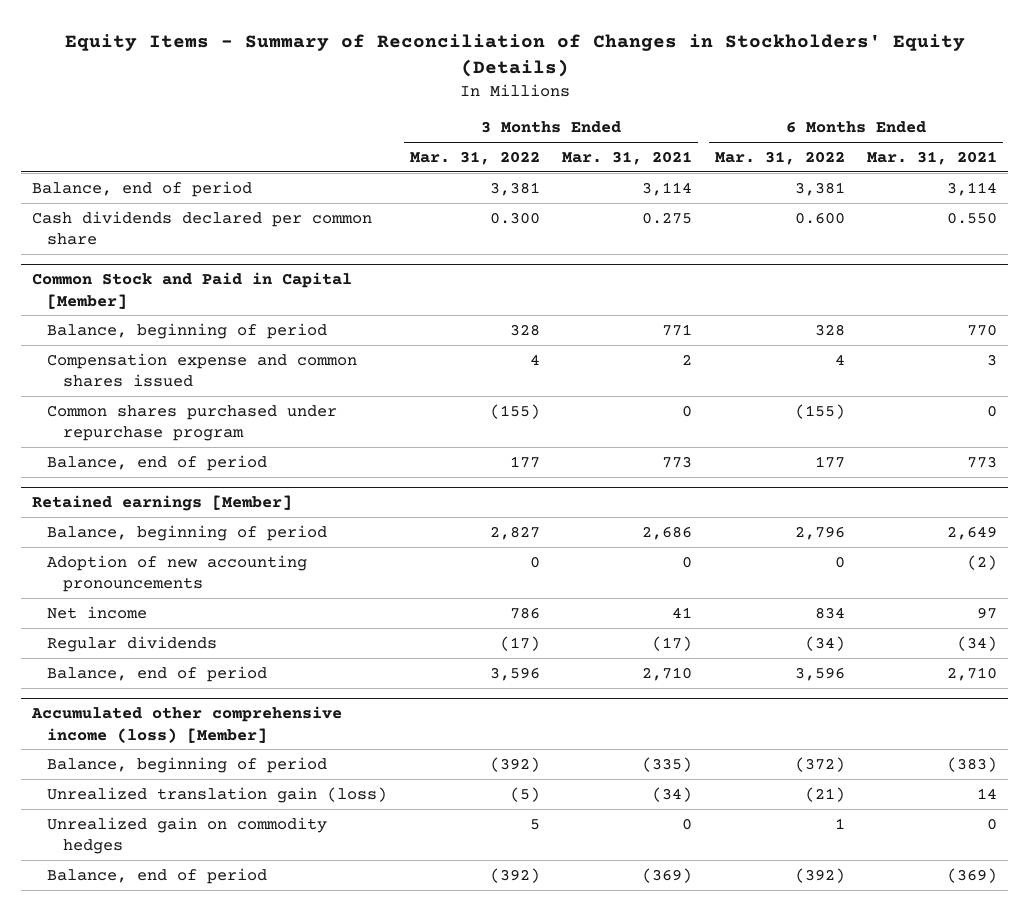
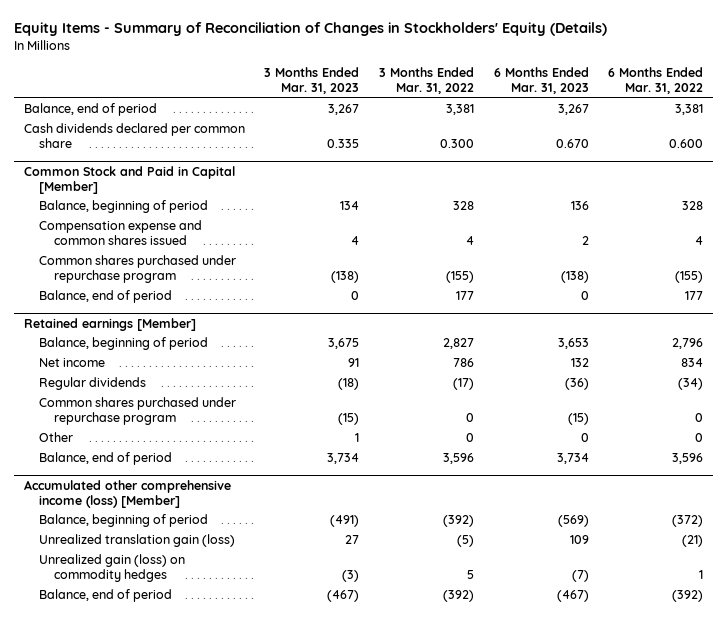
- | 3 Months Ended Mar. 31, 2022 | 3 Months Ended Mar. 31, 2021 | 6 Months Ended Mar. 31, 2022 | 6 Months Ended Mar. 31, 2021
+ | 3 Months Ended Mar. 31, 2023 | 3 Months Ended Mar. 31, 2022 | 6 Months Ended Mar. 31, 2023 | 6 Months Ended Mar. 31, 2022
@ Retained earnings [Member]
- Adoption of new accounting pronouncements | 0 | 0 | 0 | (2)
+ Common shares purchased under repurchase program | (15) | 0 | (15) | 0
+ Other | 1 | 0 | 0 | 0
@ Accumulated other comprehensive income (loss) [Member]
- Unrealized gain on commodity hedges | 5 | 0 | 1 | 0
+ Unrealized gain (loss) on commodity hedges | (3) | 5 | (7) | 1

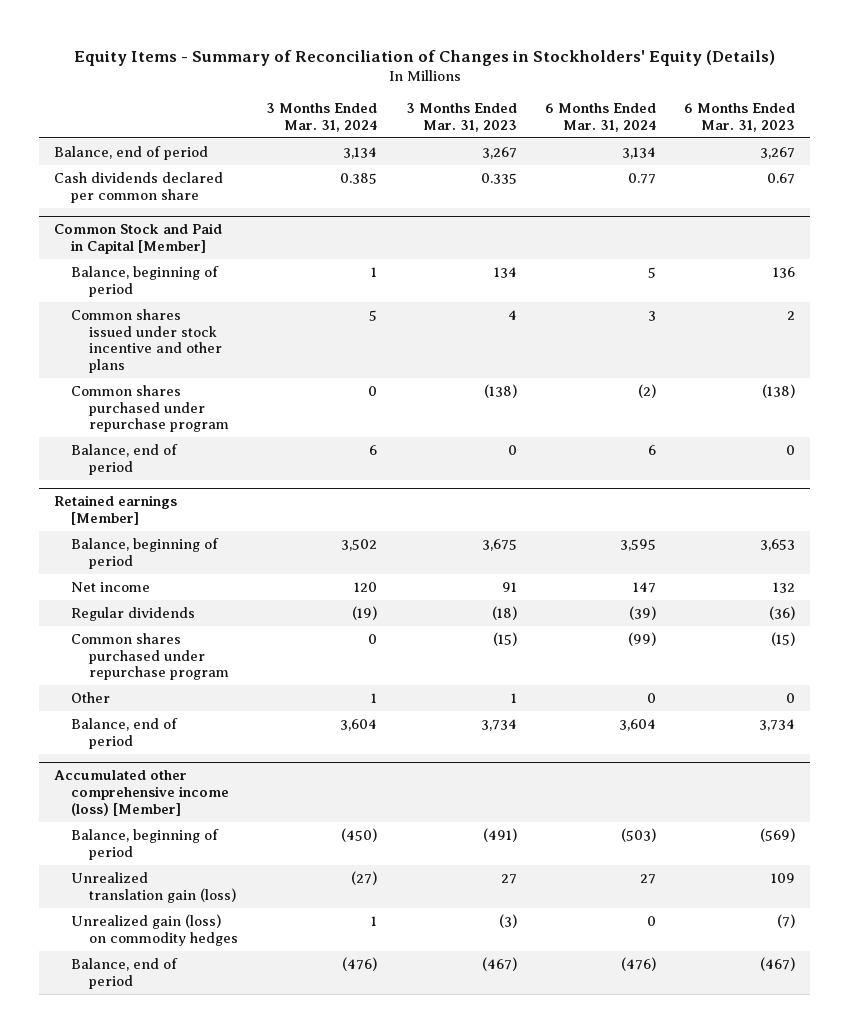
- | 3 Months Ended Mar. 31, 2023 | 3 Months Ended Mar. 31, 2022 | 6 Months Ended Mar. 31, 2023 | 6 Months Ended Mar. 31, 2022
+ | 3 Months Ended Mar. 31, 2024 | 3 Months Ended Mar. 31, 2023 | 6 Months Ended Mar. 31, 2024 | 6 Months Ended Mar. 31, 2023
- Cash dividends declared per common share | 0.335 | 0.300 | 0.670 | 0.600
+ Cash dividends declared per common share | 0.385 | 0.335 | 0.77 | 0.67
@ Common Stock and Paid in Capital [Member]
- Compensation expense and common shares issued | 4 | 4 | 2 | 4
+ Common shares issued under stock incentive and other plans | 5 | 4 | 3 | 2

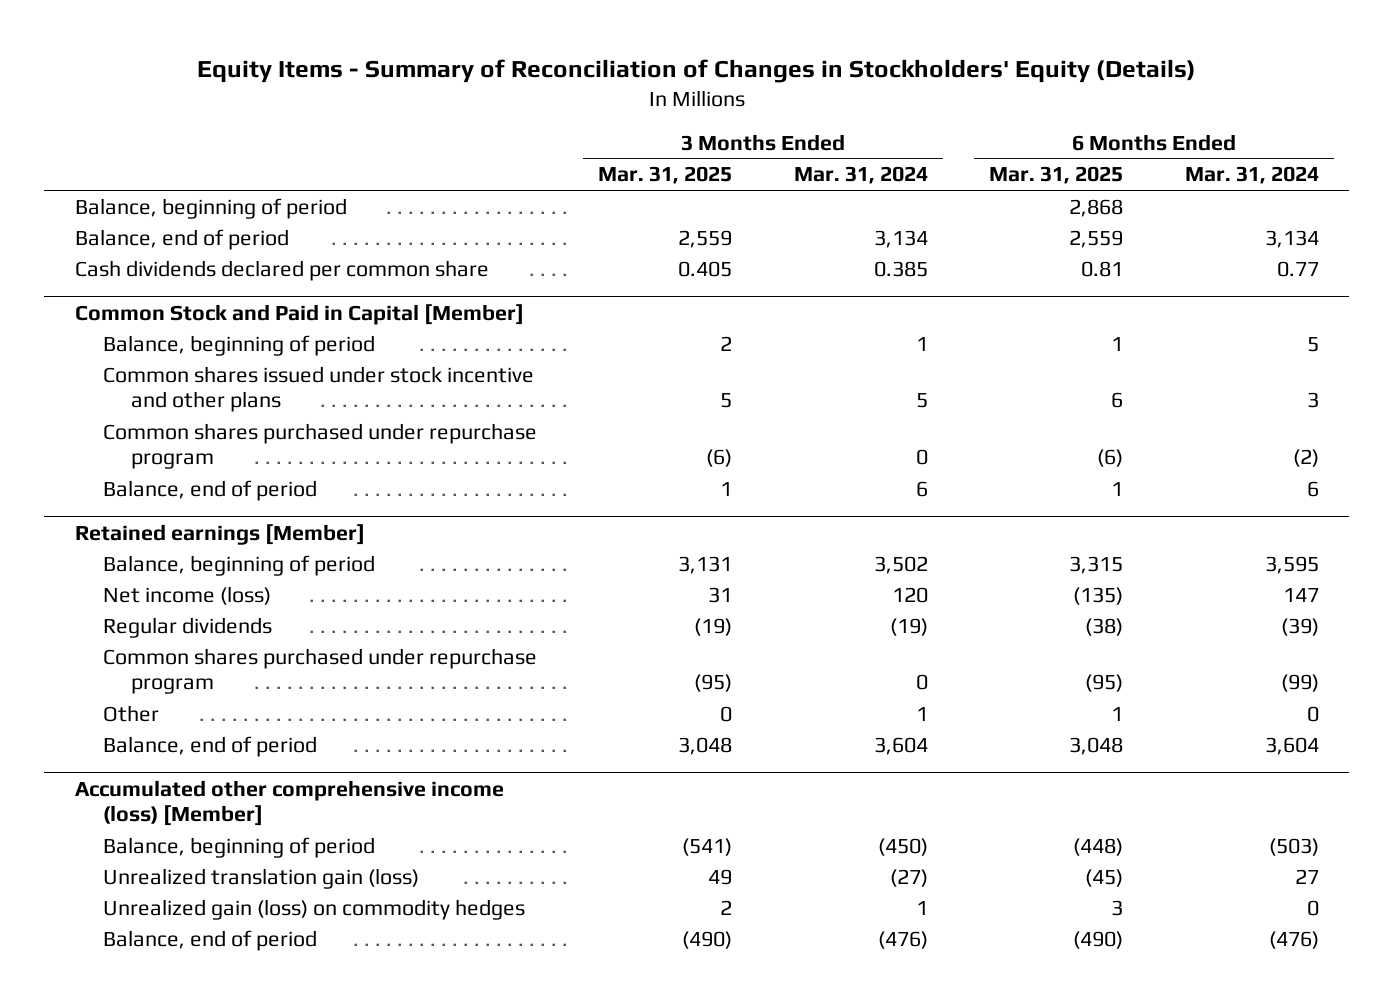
- | 3 Months Ended Mar. 31, 2024 | 3 Months Ended Mar. 31, 2023 | 6 Months Ended Mar. 31, 2024 | 6 Months Ended Mar. 31, 2023
+ | 3 Months Ended Mar. 31, 2025 | 3 Months Ended Mar. 31, 2024 | 6 Months Ended Mar. 31, 2025 | 6 Months Ended Mar. 31, 2024
+ Balance, beginning of period | | | 2,868 |
@ Retained earnings [Member]
- Net income | 120 | 91 | 147 | 132
+ Net income (loss) | 31 | 120 | (135) | 147

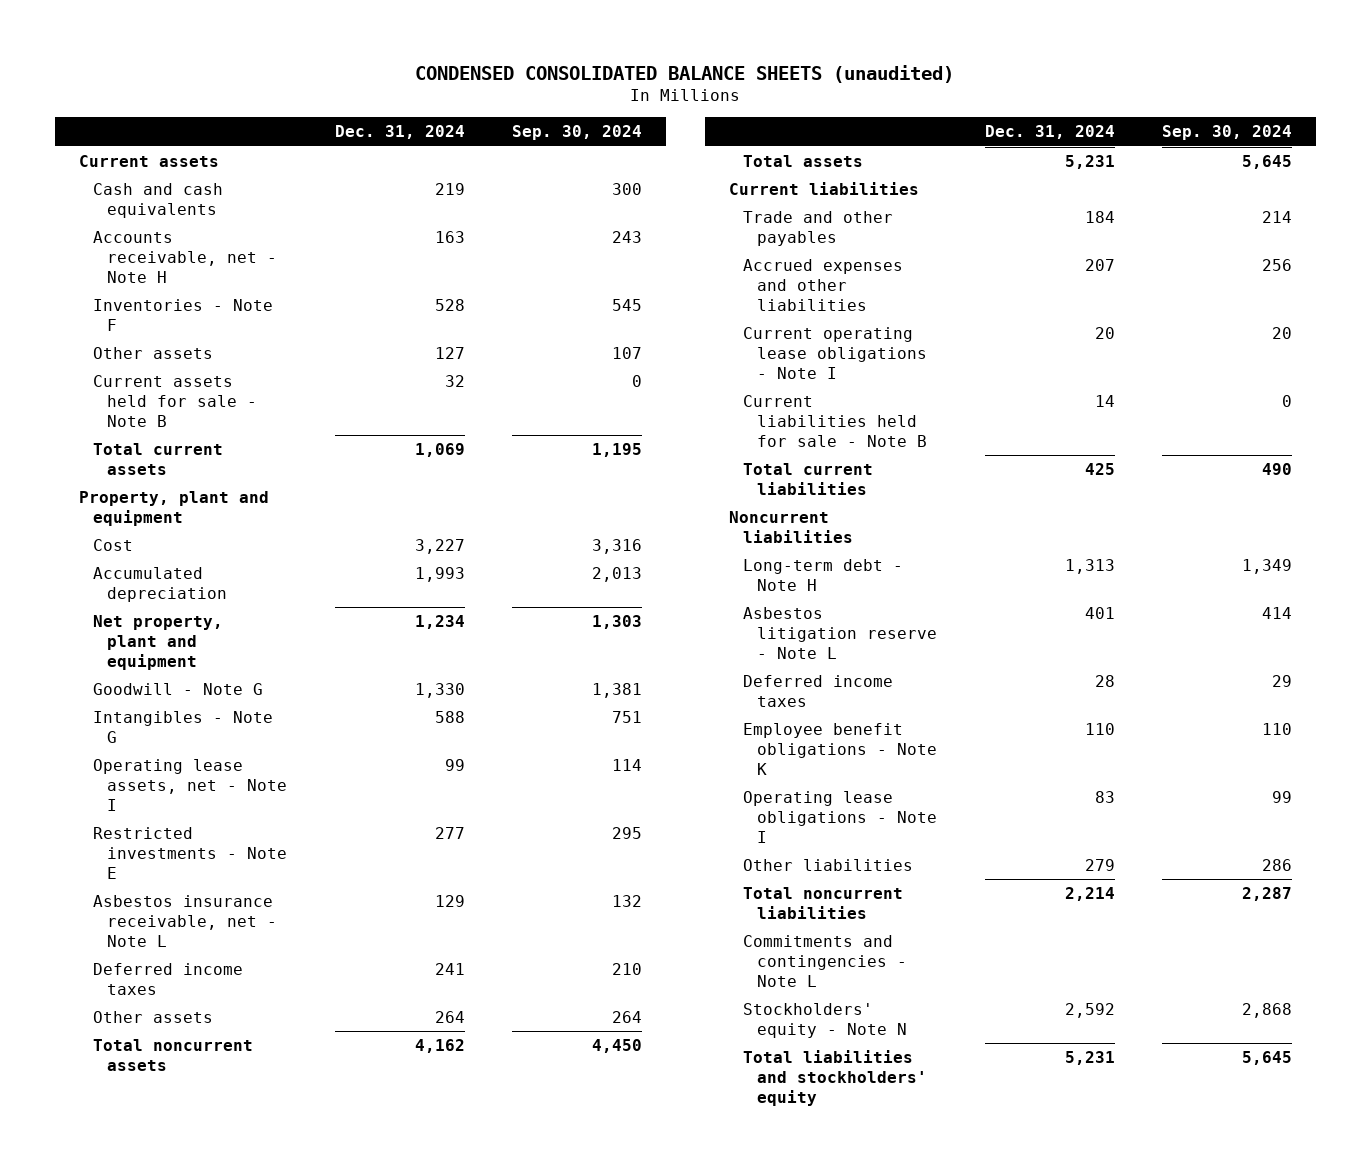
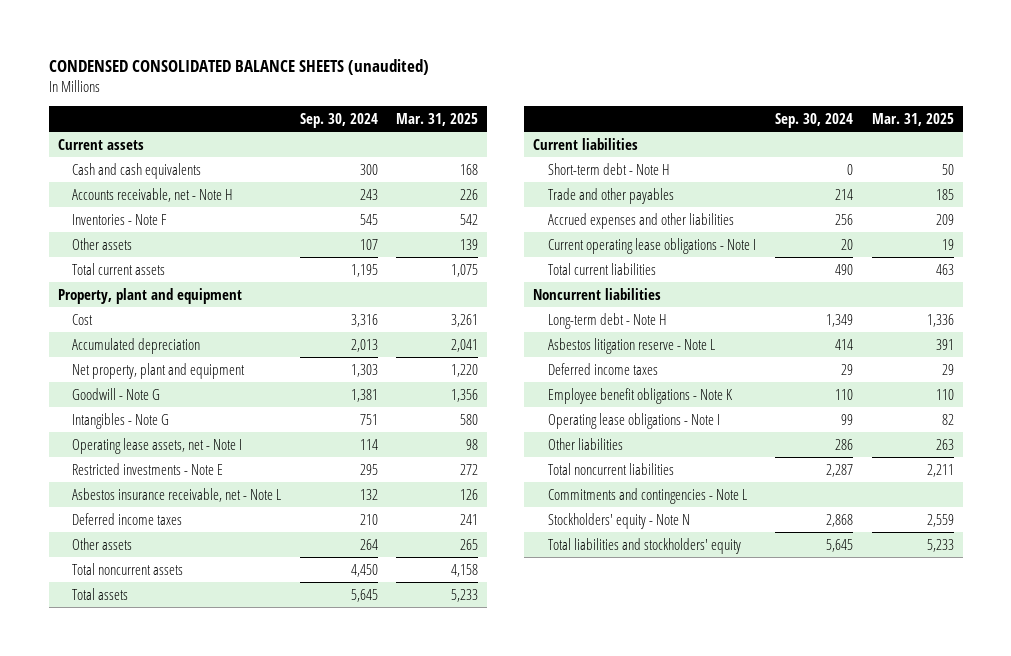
- | Dec. 31, 2024 | Sep. 30, 2024
+ | Sep. 30, 2024 | Mar. 31, 2025
- Current assets held for sale - Note B | 32 | 0
+ Short-term debt - Note H | 0 | 50
- Current liabilities held for sale - Note B | 14 | 0

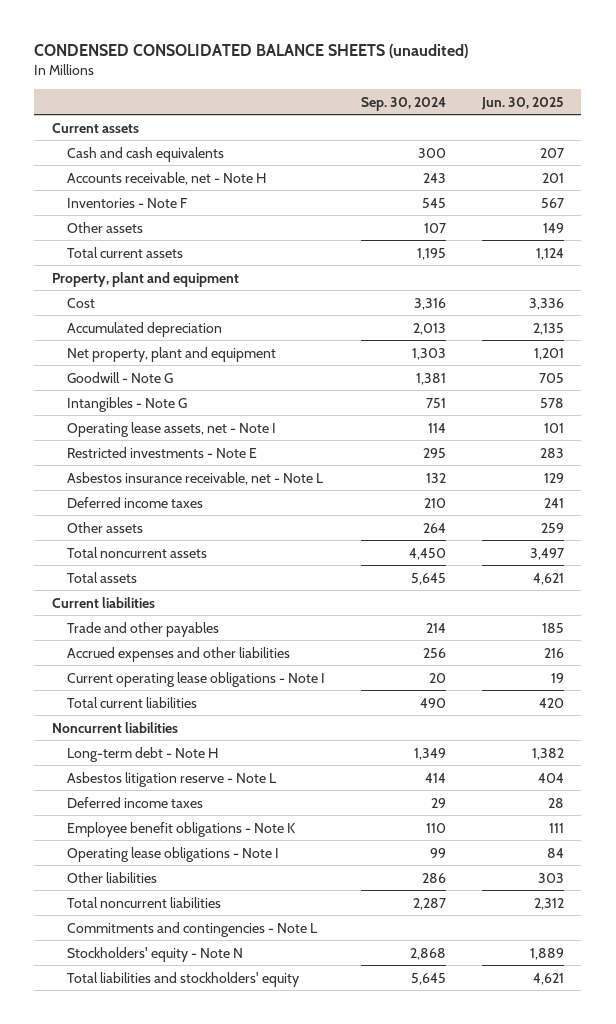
- | Sep. 30, 2024 | Mar. 31, 2025
+ | Sep. 30, 2024 | Jun. 30, 2025
- Short-term debt - Note H | 0 | 50

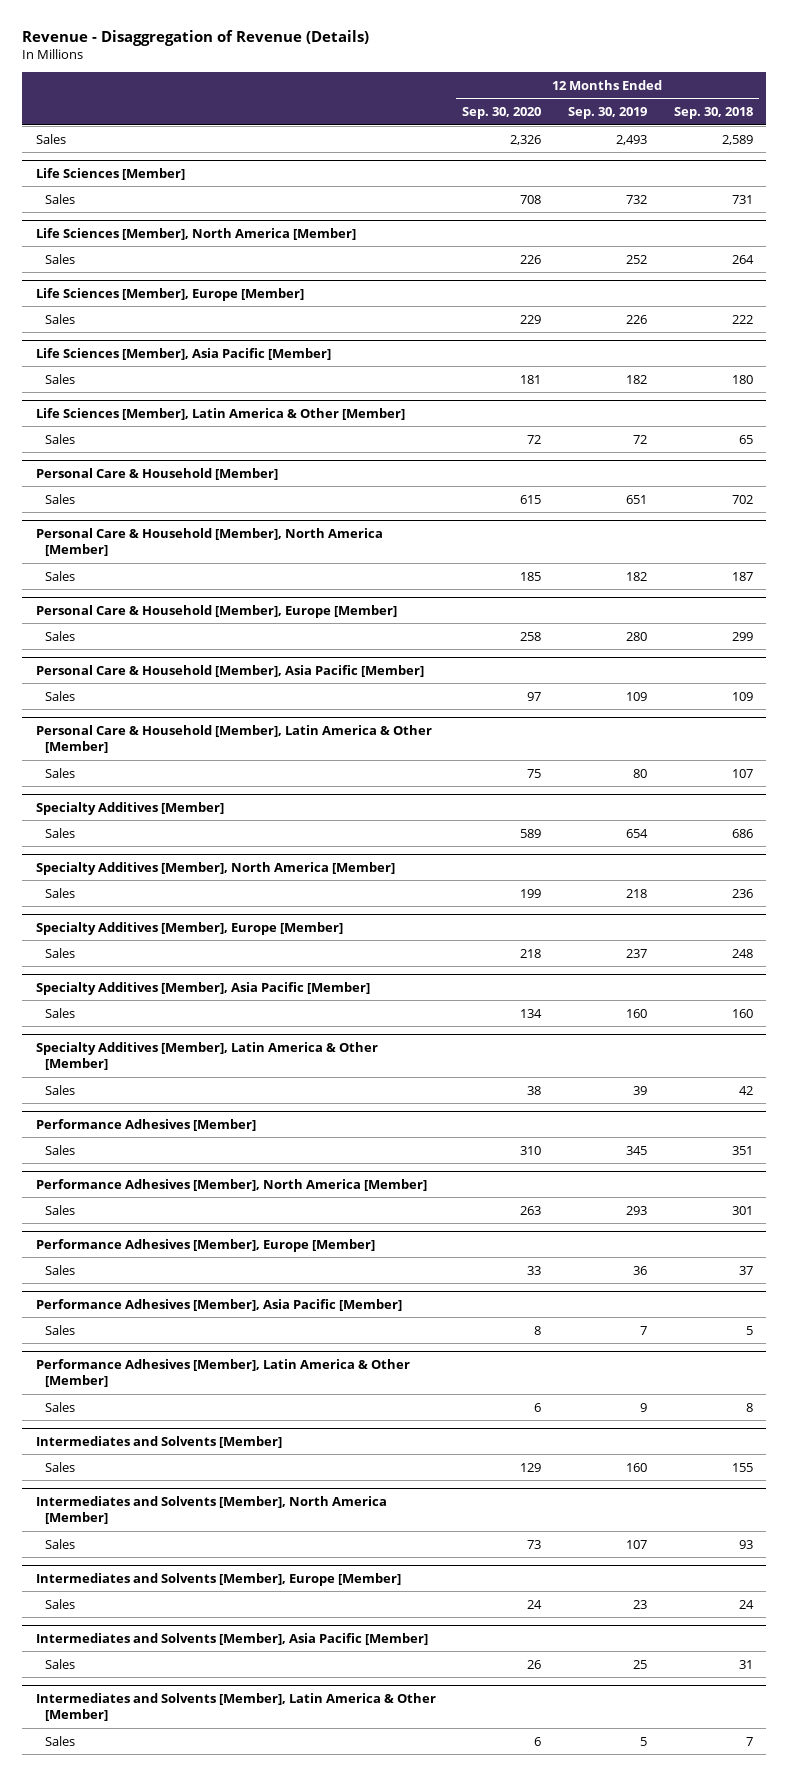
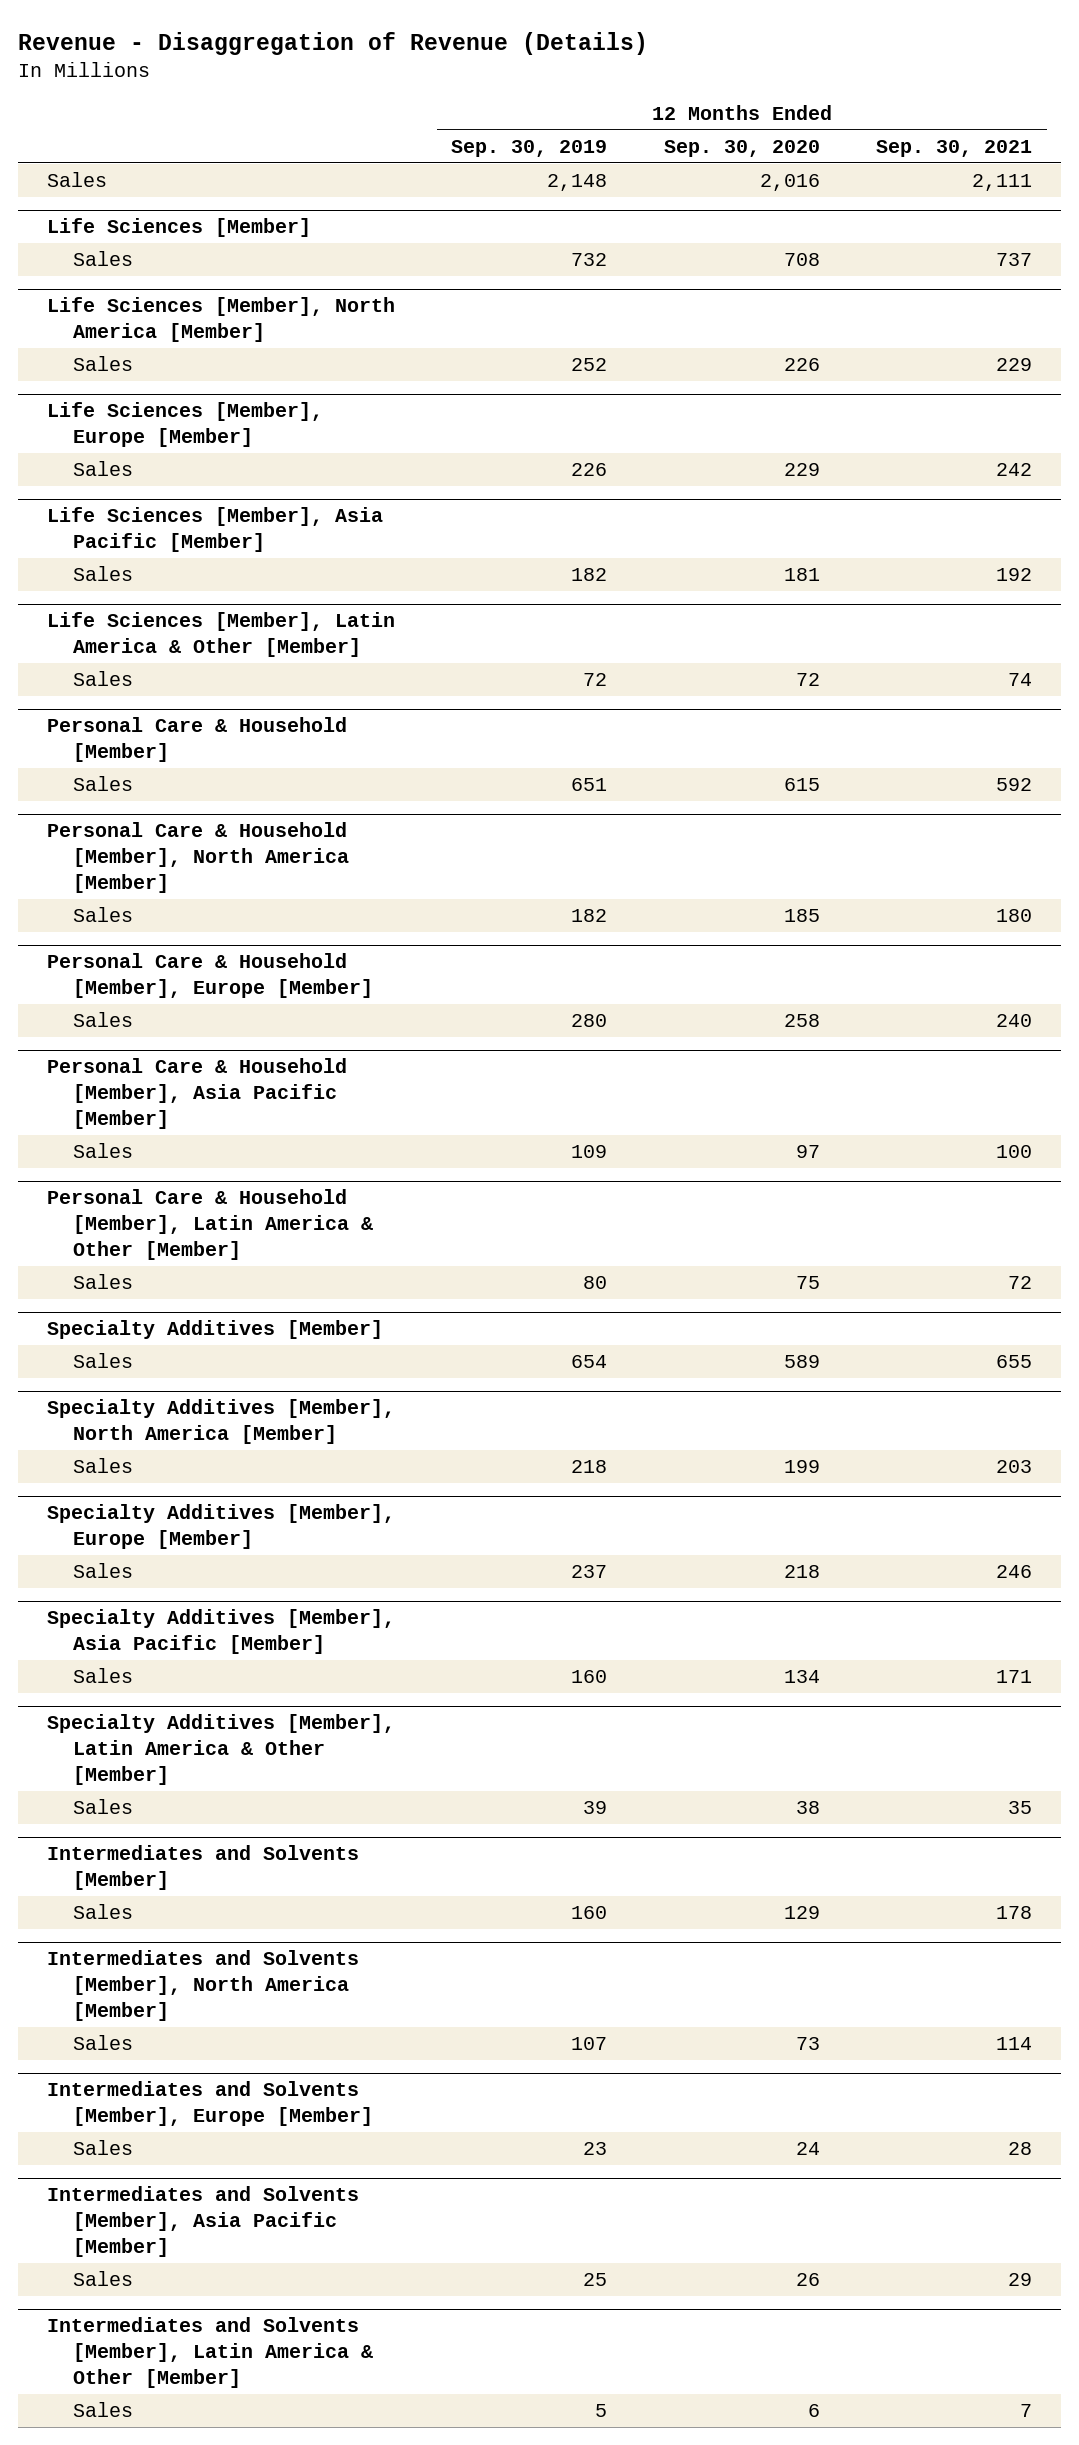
- | 12 Months Ended Sep. 30, 2020 | 12 Months Ended Sep. 30, 2019 | 12 Months Ended Sep. 30, 2018
+ | 12 Months Ended Sep. 30, 2019 | 12 Months Ended Sep. 30, 2020 | 12 Months Ended Sep. 30, 2021
- Sales | 2,326 | 2,493 | 2,589
+ Sales | 2,148 | 2,016 | 2,111
- Performance Adhesives [Member]
- Sales | 310 | 345 | 351
- Performance Adhesives [Member], North America [Member]
- Sales | 263 | 293 | 301
- Performance Adhesives [Member], Europe [Member]
- Sales | 33 | 36 | 37
- Performance Adhesives [Member], Asia Pacific [Member]
- Sales | 8 | 7 | 5
- Performance Adhesives [Member], Latin America & Other [Member]
- Sales | 6 | 9 | 8

